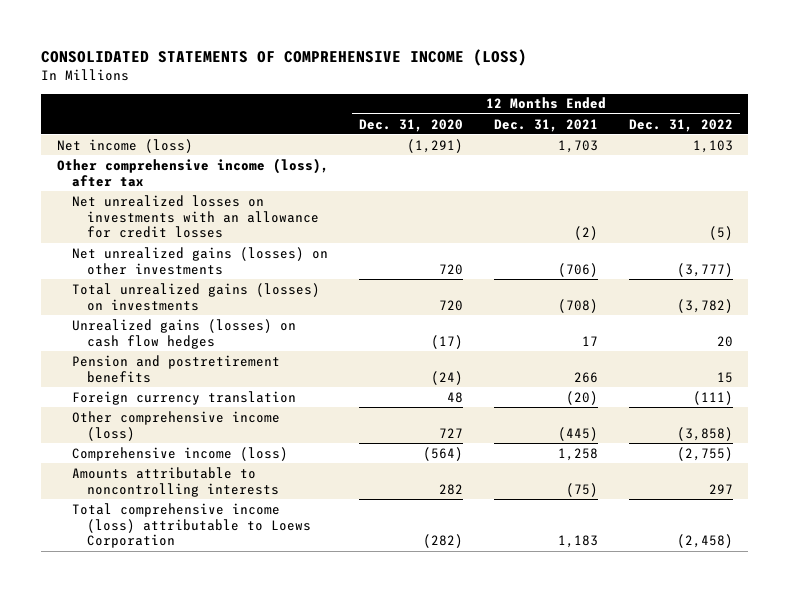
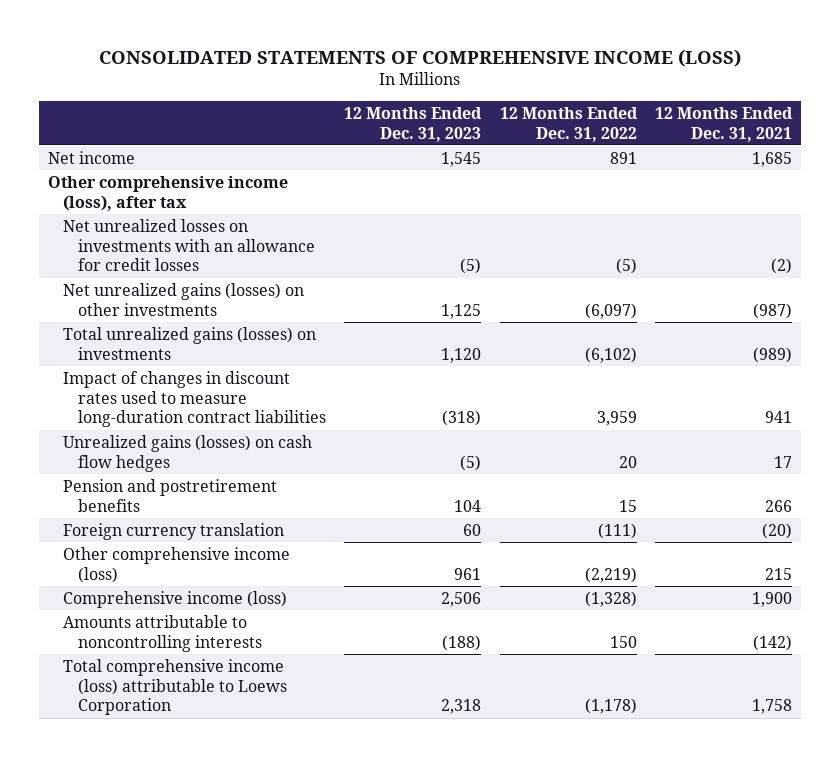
- | 12 Months Ended Dec. 31, 2020 | 12 Months Ended Dec. 31, 2021 | 12 Months Ended Dec. 31, 2022
+ | 12 Months Ended Dec. 31, 2023 | 12 Months Ended Dec. 31, 2022 | 12 Months Ended Dec. 31, 2021
- Net income (loss) | (1,291) | 1,703 | 1,103
+ Net income | 1,545 | 891 | 1,685
- Net unrealized gains (losses) on other investments | 720 | (706) | (3,777)
- Total unrealized gains (losses) on investments | 720 | (708) | (3,782)
+ Net unrealized gains (losses) on other investments | 1,125 | (6,097) | (987)
+ Total unrealized gains (losses) on investments | 1,120 | (6,102) | (989)
+ Impact of changes in discount rates used to measure long-duration contract liabilities | (318) | 3,959 | 941
- Other comprehensive income (loss) | 727 | (445) | (3,858)
- Comprehensive income (loss) | (564) | 1,258 | (2,755)
- Amounts attributable to noncontrolling interests | 282 | (75) | 297
- Total comprehensive income (loss) attributable to Loews Corporation | (282) | 1,183 | (2,458)
+ Other comprehensive income (loss) | 961 | (2,219) | 215
+ Comprehensive income (loss) | 2,506 | (1,328) | 1,900
+ Amounts attributable to noncontrolling interests | (188) | 150 | (142)
+ Total comprehensive income (loss) attributable to Loews Corporation | 2,318 | (1,178) | 1,758

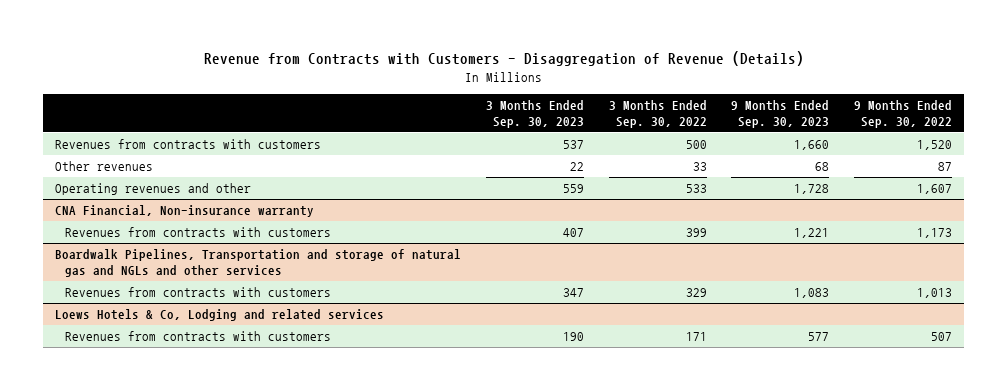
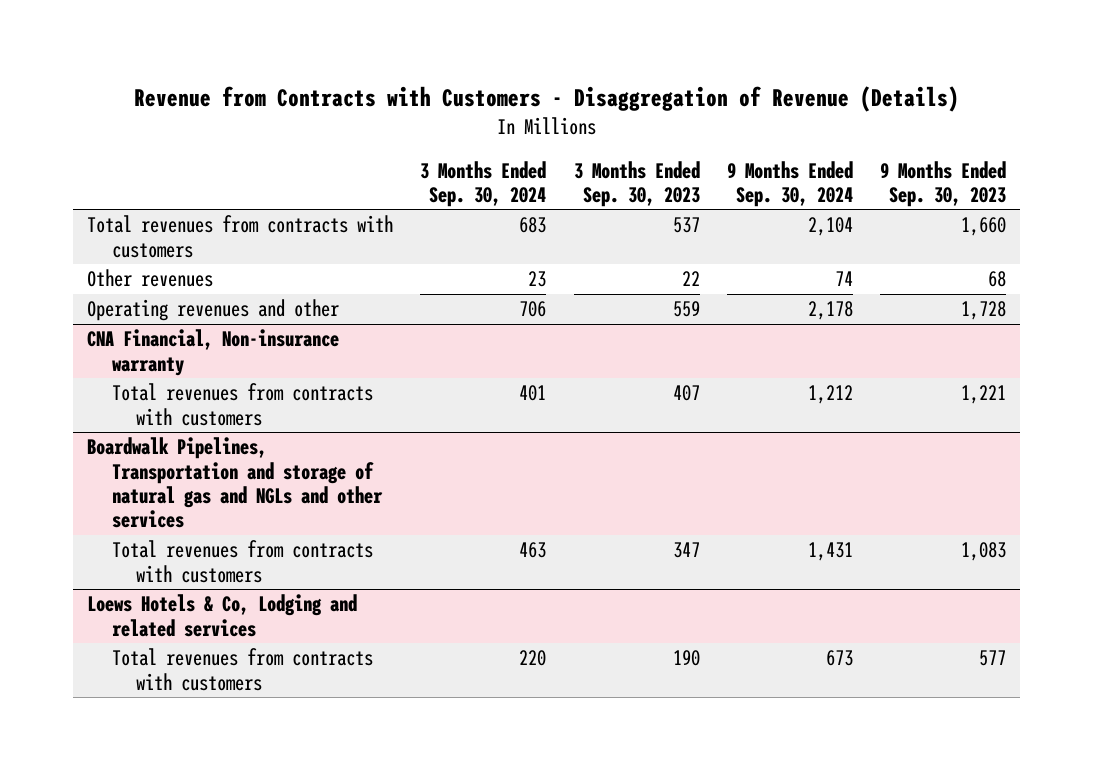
- | 3 Months Ended Sep. 30, 2023 | 3 Months Ended Sep. 30, 2022 | 9 Months Ended Sep. 30, 2023 | 9 Months Ended Sep. 30, 2022
+ | 3 Months Ended Sep. 30, 2024 | 3 Months Ended Sep. 30, 2023 | 9 Months Ended Sep. 30, 2024 | 9 Months Ended Sep. 30, 2023
- Revenues from contracts with customers | 537 | 500 | 1,660 | 1,520
+ Total revenues from contracts with customers | 683 | 537 | 2,104 | 1,660
@ CNA Financial, Non-insurance warranty
- Revenues from contracts with customers | 407 | 399 | 1,221 | 1,173
+ Total revenues from contracts with customers | 401 | 407 | 1,212 | 1,221
@ Boardwalk Pipelines, Transportation and storage of natural gas and NGLs and other services
- Revenues from contracts with customers | 347 | 329 | 1,083 | 1,013
+ Total revenues from contracts with customers | 463 | 347 | 1,431 | 1,083
@ Loews Hotels & Co, Lodging and related services
- Revenues from contracts with customers | 190 | 171 | 577 | 507
+ Total revenues from contracts with customers | 220 | 190 | 673 | 577

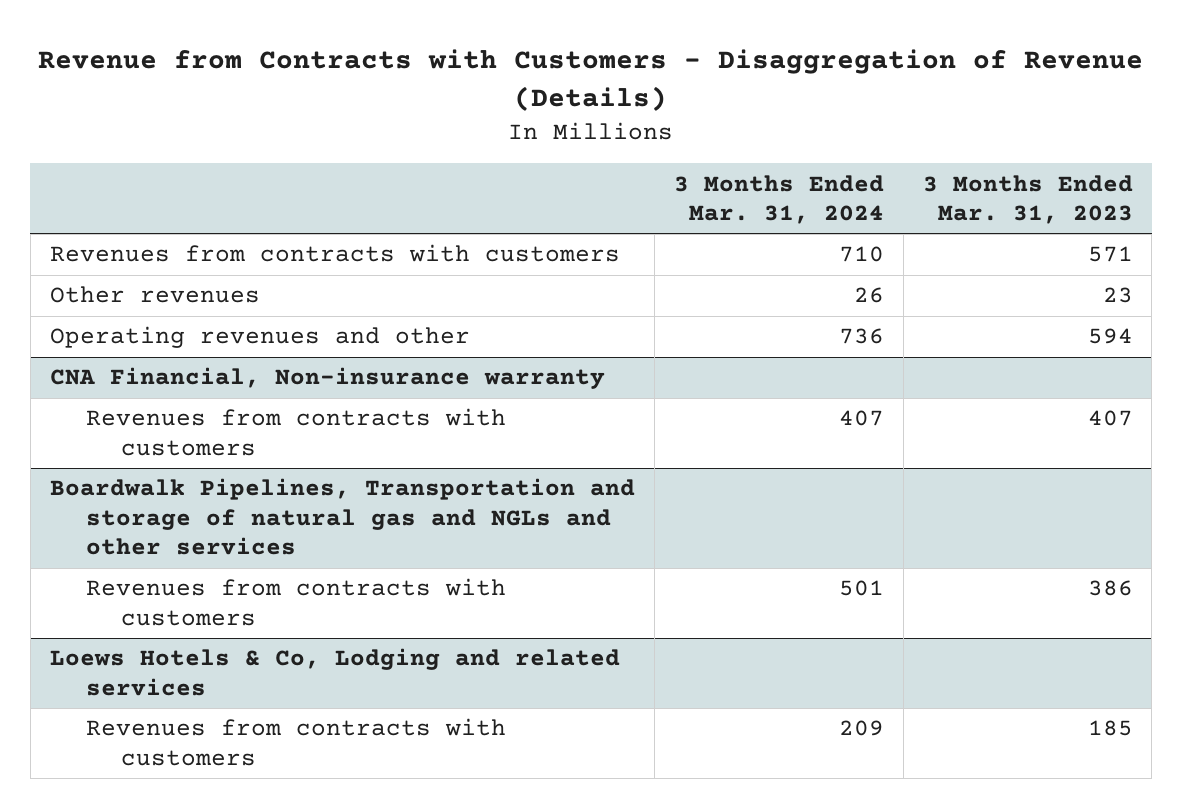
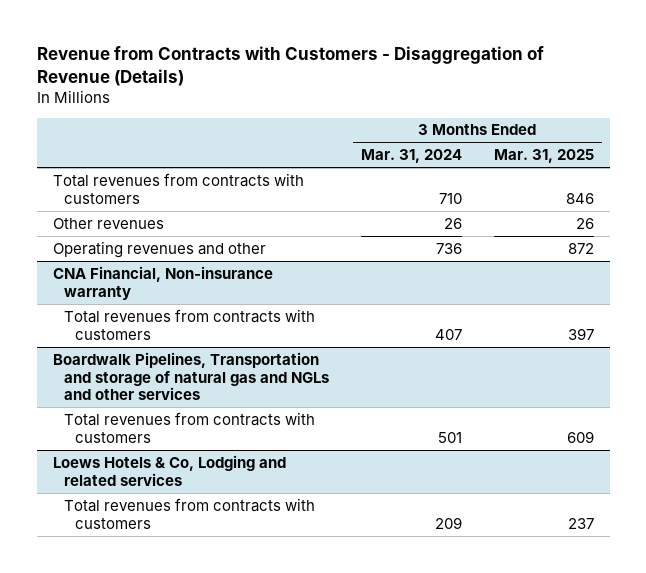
- | 3 Months Ended Mar. 31, 2024 | 3 Months Ended Mar. 31, 2023
+ | 3 Months Ended Mar. 31, 2024 | 3 Months Ended Mar. 31, 2025
- Revenues from contracts with customers | 710 | 571
+ Total revenues from contracts with customers | 710 | 846
@ CNA Financial, Non-insurance warranty
- Revenues from contracts with customers | 407 | 407
+ Total revenues from contracts with customers | 407 | 397
@ Boardwalk Pipelines, Transportation and storage of natural gas and NGLs and other services
- Revenues from contracts with customers | 501 | 386
+ Total revenues from contracts with customers | 501 | 609
@ Loews Hotels & Co, Lodging and related services
- Revenues from contracts with customers | 209 | 185
+ Total revenues from contracts with customers | 209 | 237

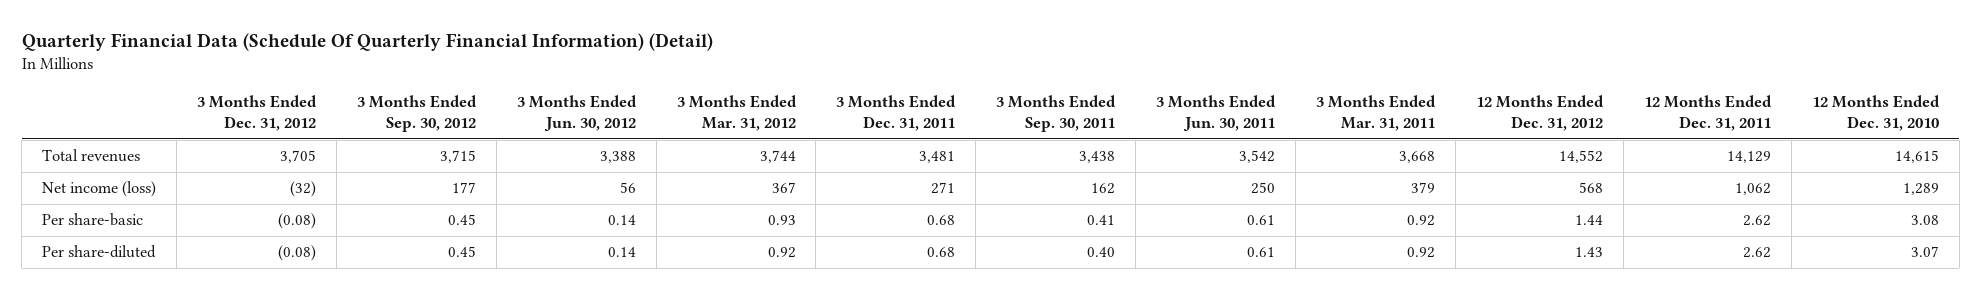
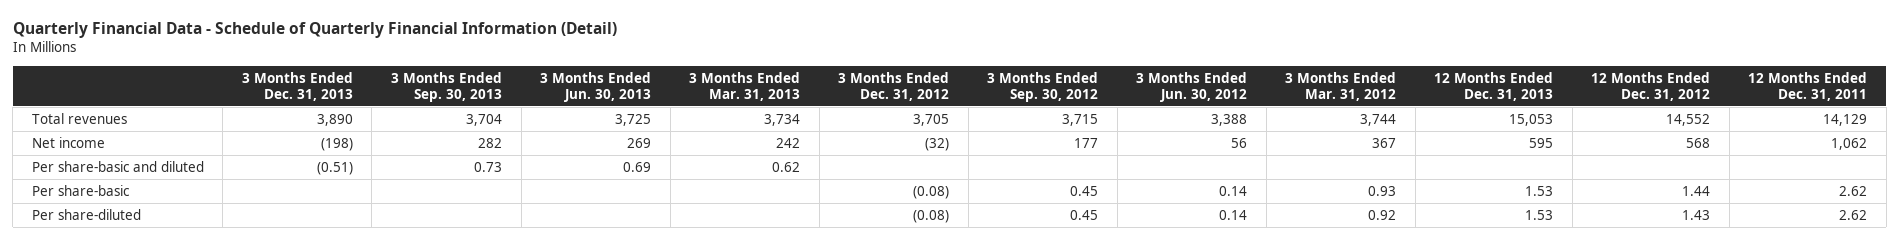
- Quarterly Financial Data (Schedule Of Quarterly Financial Information) (Detail)
+ Quarterly Financial Data - Schedule of Quarterly Financial Information (Detail)
- | 3 Months Ended Dec. 31, 2012 | 3 Months Ended Sep. 30, 2012 | 3 Months Ended Jun. 30, 2012 | 3 Months Ended Mar. 31, 2012 | 3 Months Ended Dec. 31, 2011 | 3 Months Ended Sep. 30, 2011 | 3 Months Ended Jun. 30, 2011 | 3 Months Ended Mar. 31, 2011 | 12 Months Ended Dec. 31, 2012 | 12 Months Ended Dec. 31, 2011 | 12 Months Ended Dec. 31, 2010
+ | 3 Months Ended Dec. 31, 2013 | 3 Months Ended Sep. 30, 2013 | 3 Months Ended Jun. 30, 2013 | 3 Months Ended Mar. 31, 2013 | 3 Months Ended Dec. 31, 2012 | 3 Months Ended Sep. 30, 2012 | 3 Months Ended Jun. 30, 2012 | 3 Months Ended Mar. 31, 2012 | 12 Months Ended Dec. 31, 2013 | 12 Months Ended Dec. 31, 2012 | 12 Months Ended Dec. 31, 2011
- Net income (loss) | (32) | 177 | 56 | 367 | 271 | 162 | 250 | 379 | 568 | 1,062 | 1,289
+ Net income | (198) | 282 | 269 | 242 | (32) | 177 | 56 | 367 | 595 | 568 | 1,062
+ Per share-basic and diluted | (0.51) | 0.73 | 0.69 | 0.62 | | | | | | |

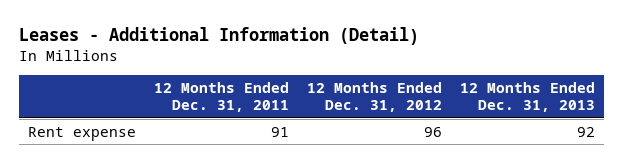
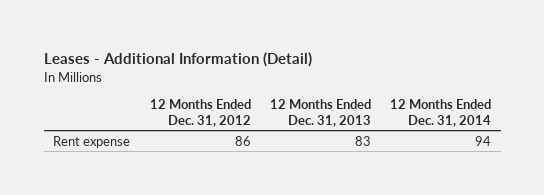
- | 12 Months Ended Dec. 31, 2011 | 12 Months Ended Dec. 31, 2012 | 12 Months Ended Dec. 31, 2013
+ | 12 Months Ended Dec. 31, 2012 | 12 Months Ended Dec. 31, 2013 | 12 Months Ended Dec. 31, 2014
- Rent expense | 91 | 96 | 92
+ Rent expense | 86 | 83 | 94

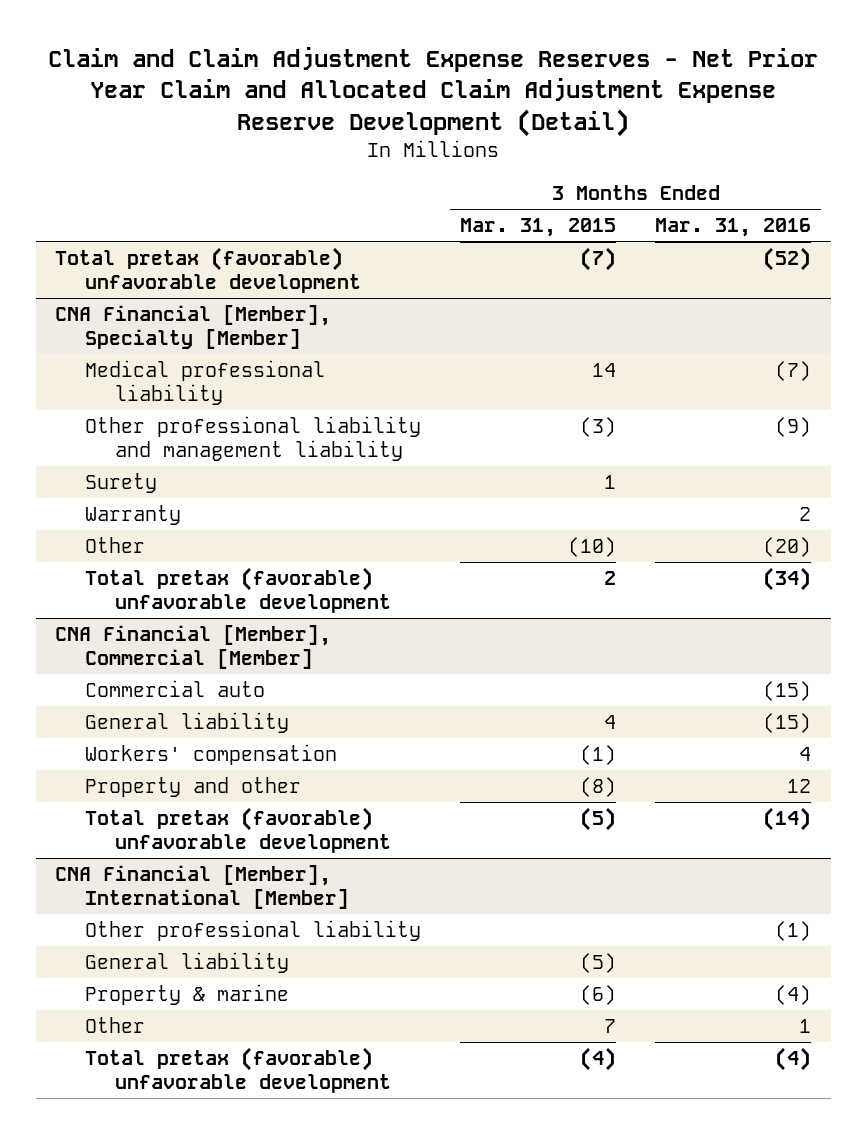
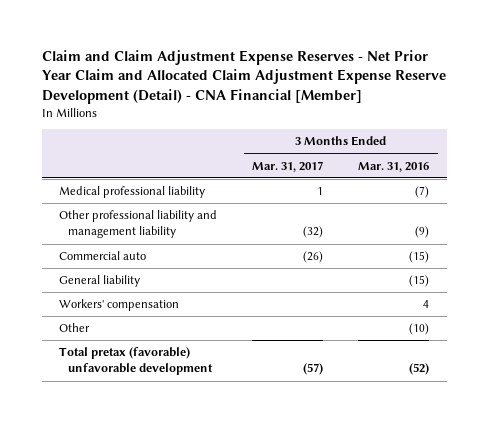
- Claim and Claim Adjustment Expense Reserves - Net Prior Year Claim and Allocated Claim Adjustment Expense Reserve Development (Detail)
+ Claim and Claim Adjustment Expense Reserves - Net Prior Year Claim and Allocated Claim Adjustment Expense Reserve Development (Detail) - CNA Financial [Member]
- | 3 Months Ended Mar. 31, 2015 | 3 Months Ended Mar. 31, 2016
+ | 3 Months Ended Mar. 31, 2017 | 3 Months Ended Mar. 31, 2016
- CNA Financial [Member], Specialty [Member]
- Surety | 1 |
- Warranty | | 2
- Other | (10) | (20)
- Total pretax (favorable) unfavorable development | 2 | (34)
- CNA Financial [Member], Commercial [Member]
- Property and other | (8) | 12
- Total pretax (favorable) unfavorable development | (5) | (14)
- CNA Financial [Member], International [Member]
- Other professional liability | | (1)
- General liability | (5) |
- Property & marine | (6) | (4)
- Other | 7 | 1
- Total pretax (favorable) unfavorable development | (4) | (4)
+ Other | | (10)
moved down: Total pretax (favorable) unfavorable development | (57) | (52)

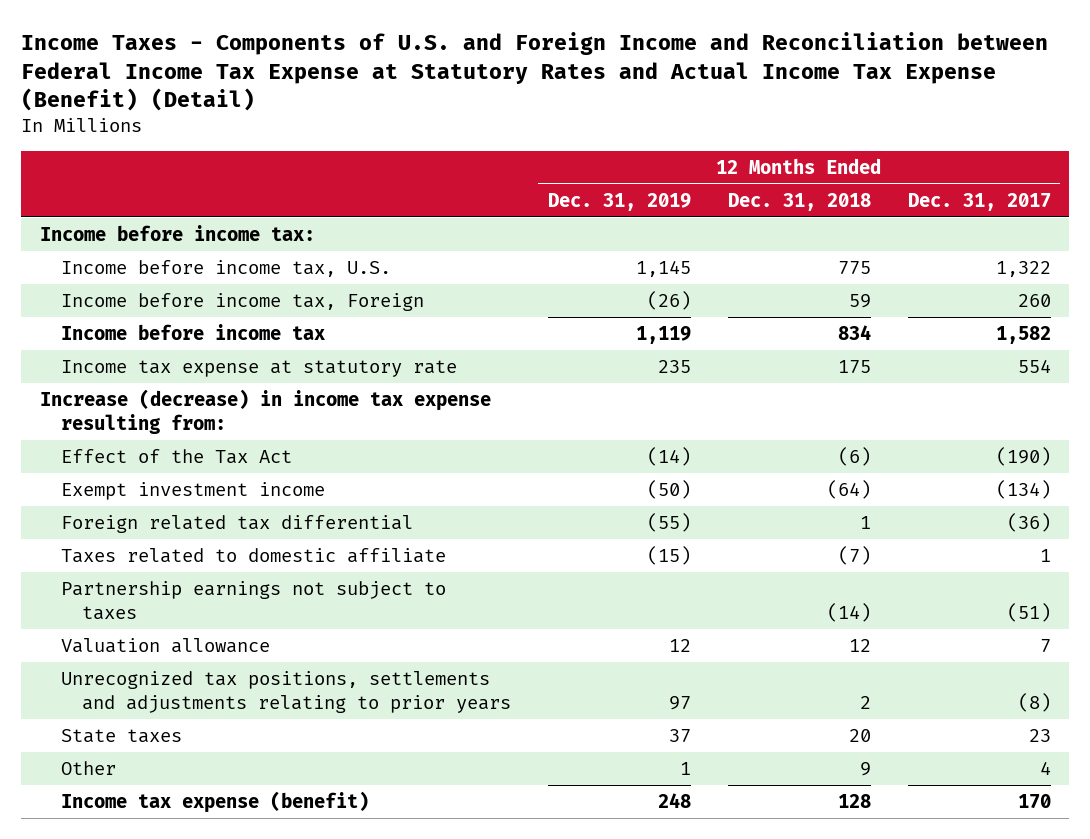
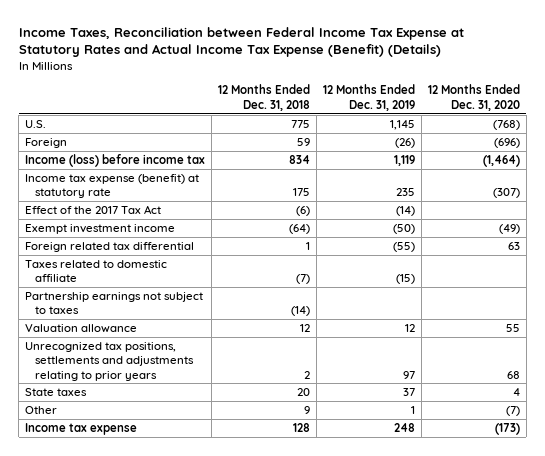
- Income Taxes - Components of U.S. and Foreign Income and Reconciliation between Federal Income Tax Expense at Statutory Rates and Actual Income Tax Expense (Benefit) (Detail)
+ Income Taxes, Reconciliation between Federal Income Tax Expense at Statutory Rates and Actual Income Tax Expense (Benefit) (Details)
- | 12 Months Ended Dec. 31, 2019 | 12 Months Ended Dec. 31, 2018 | 12 Months Ended Dec. 31, 2017
+ | 12 Months Ended Dec. 31, 2018 | 12 Months Ended Dec. 31, 2019 | 12 Months Ended Dec. 31, 2020
- Income before income tax:
- Income before income tax, U.S. | 1,145 | 775 | 1,322
- Income before income tax, Foreign | (26) | 59 | 260
- Income before income tax | 1,119 | 834 | 1,582
- Income tax expense at statutory rate | 235 | 175 | 554
- Increase (decrease) in income tax expense resulting from:
- Effect of the Tax Act | (14) | (6) | (190)
+ U.S. | 775 | 1,145 | (768)
+ Foreign | 59 | (26) | (696)
+ Income (loss) before income tax | 834 | 1,119 | (1,464)
+ Income tax expense (benefit) at statutory rate | 175 | 235 | (307)
+ Effect of the 2017 Tax Act | (6) | (14) |
- Income tax expense (benefit) | 248 | 128 | 170
+ Income tax expense | 128 | 248 | (173)

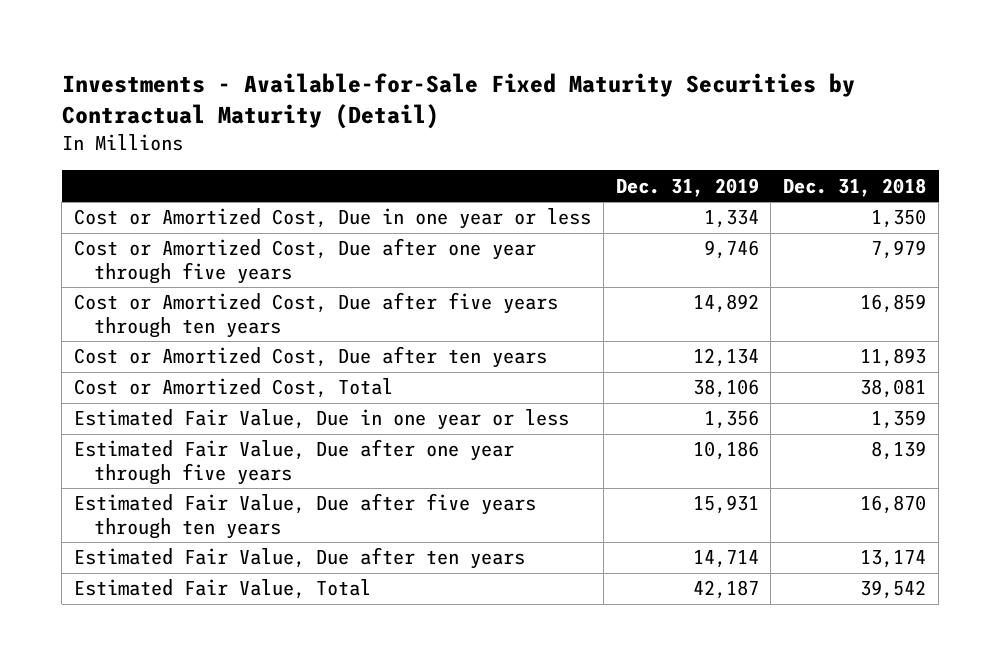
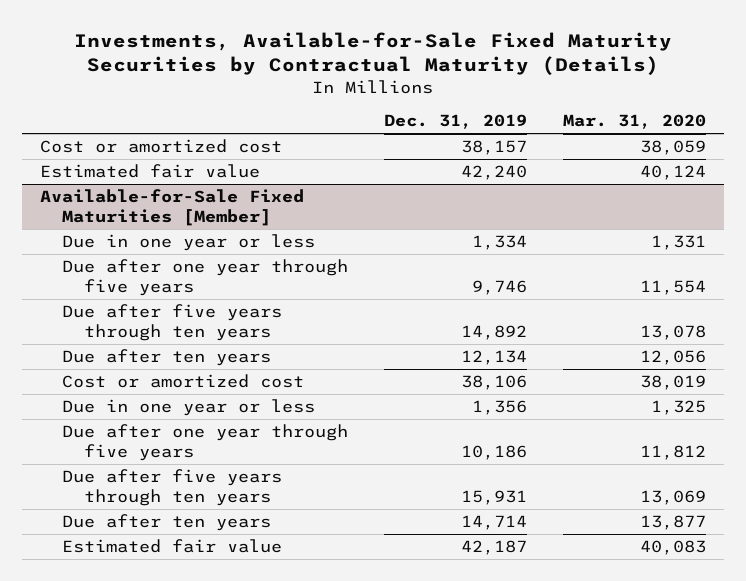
- Investments - Available-for-Sale Fixed Maturity Securities by Contractual Maturity (Detail)
+ Investments, Available-for-Sale Fixed Maturity Securities by Contractual Maturity (Details)
- | Dec. 31, 2019 | Dec. 31, 2018
+ | Dec. 31, 2019 | Mar. 31, 2020
- Cost or Amortized Cost, Due in one year or less | 1,334 | 1,350
- Cost or Amortized Cost, Due after one year through five years | 9,746 | 7,979
- Cost or Amortized Cost, Due after five years through ten years | 14,892 | 16,859
- Cost or Amortized Cost, Due after ten years | 12,134 | 11,893
- Cost or Amortized Cost, Total | 38,106 | 38,081
- Estimated Fair Value, Due in one year or less | 1,356 | 1,359
- Estimated Fair Value, Due after one year through five years | 10,186 | 8,139
- Estimated Fair Value, Due after five years through ten years | 15,931 | 16,870
- Estimated Fair Value, Due after ten years | 14,714 | 13,174
- Estimated Fair Value, Total | 42,187 | 39,542
+ Cost or amortized cost | 38,157 | 38,059
+ Estimated fair value | 42,240 | 40,124
+ Available-for-Sale Fixed Maturities [Member]
+ Due in one year or less | 1,334 | 1,331
+ Due after one year through five years | 9,746 | 11,554
+ Due after five years through ten years | 14,892 | 13,078
+ Due after ten years | 12,134 | 12,056
+ Cost or amortized cost | 38,106 | 38,019
+ Due in one year or less | 1,356 | 1,325
+ Due after one year through five years | 10,186 | 11,812
+ Due after five years through ten years | 15,931 | 13,069
+ Due after ten years | 14,714 | 13,877
+ Estimated fair value | 42,187 | 40,083

